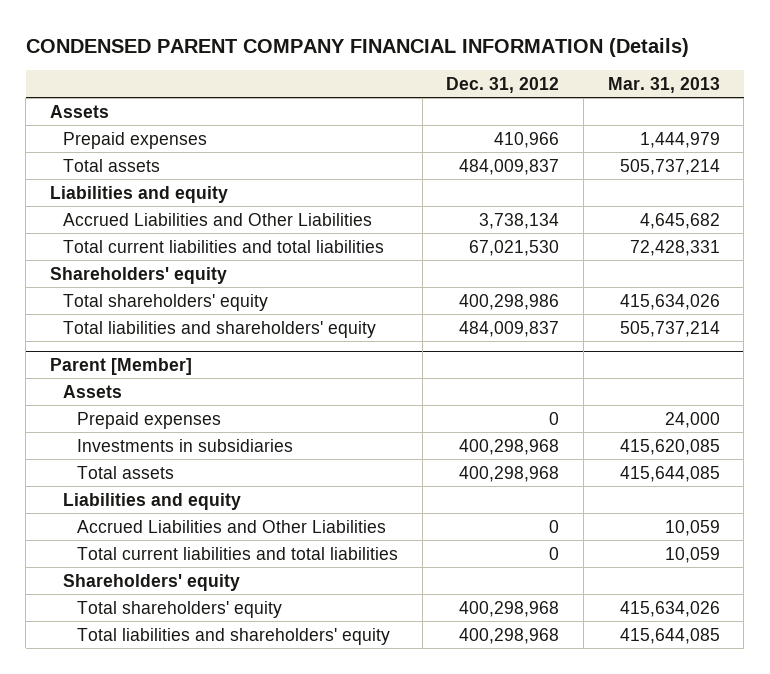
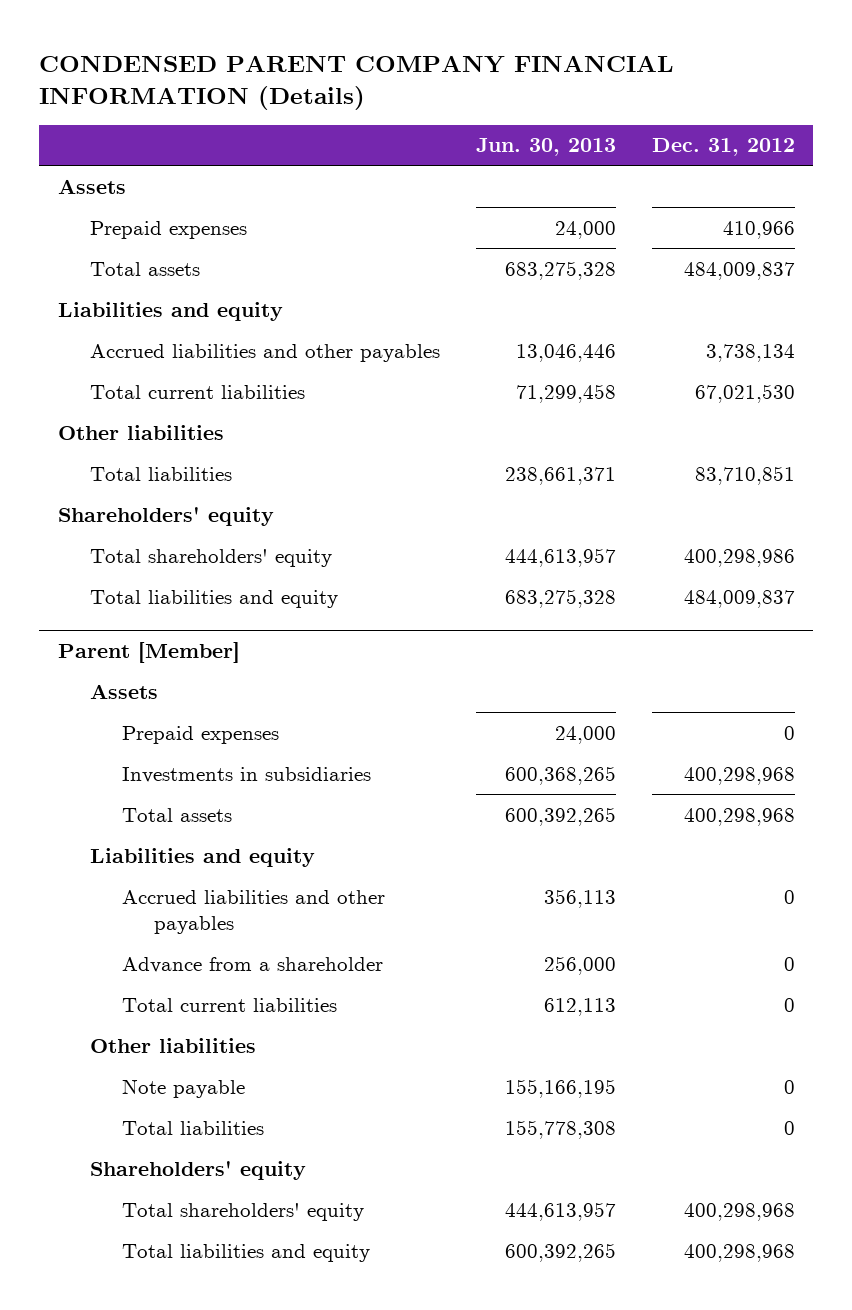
- | Dec. 31, 2012 | Mar. 31, 2013
+ | Jun. 30, 2013 | Dec. 31, 2012
- Accrued Liabilities and Other Liabilities | 3,738,134 | 4,645,682
- Total current liabilities and total liabilities | 67,021,530 | 72,428,331
+ Accrued liabilities and other payables | 13,046,446 | 3,738,134
+ Total current liabilities | 71,299,458 | 67,021,530
+ Other liabilities
+ Total liabilities | 238,661,371 | 83,710,851
- Total liabilities and shareholders' equity | 484,009,837 | 505,737,214
+ Total liabilities and equity | 683,275,328 | 484,009,837
@ Parent [Member]
- Accrued Liabilities and Other Liabilities | 0 | 10,059
- Total current liabilities and total liabilities | 0 | 10,059
+ Accrued liabilities and other payables | 356,113 | 0
+ Advance from a shareholder | 256,000 | 0
+ Total current liabilities | 612,113 | 0
+ Other liabilities
+ Note payable | 155,166,195 | 0
+ Total liabilities | 155,778,308 | 0
- Total liabilities and shareholders' equity | 400,298,968 | 415,644,085
+ Total liabilities and equity | 600,392,265 | 400,298,968

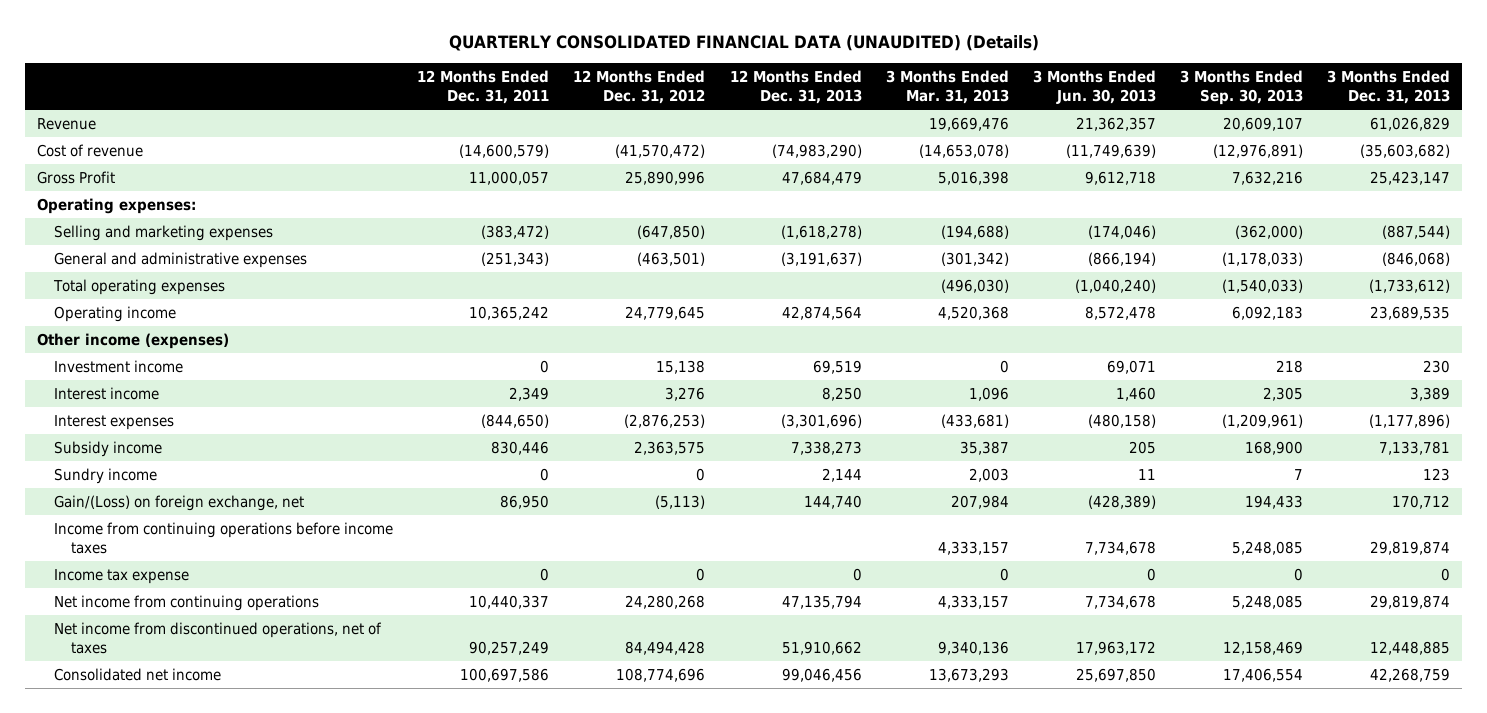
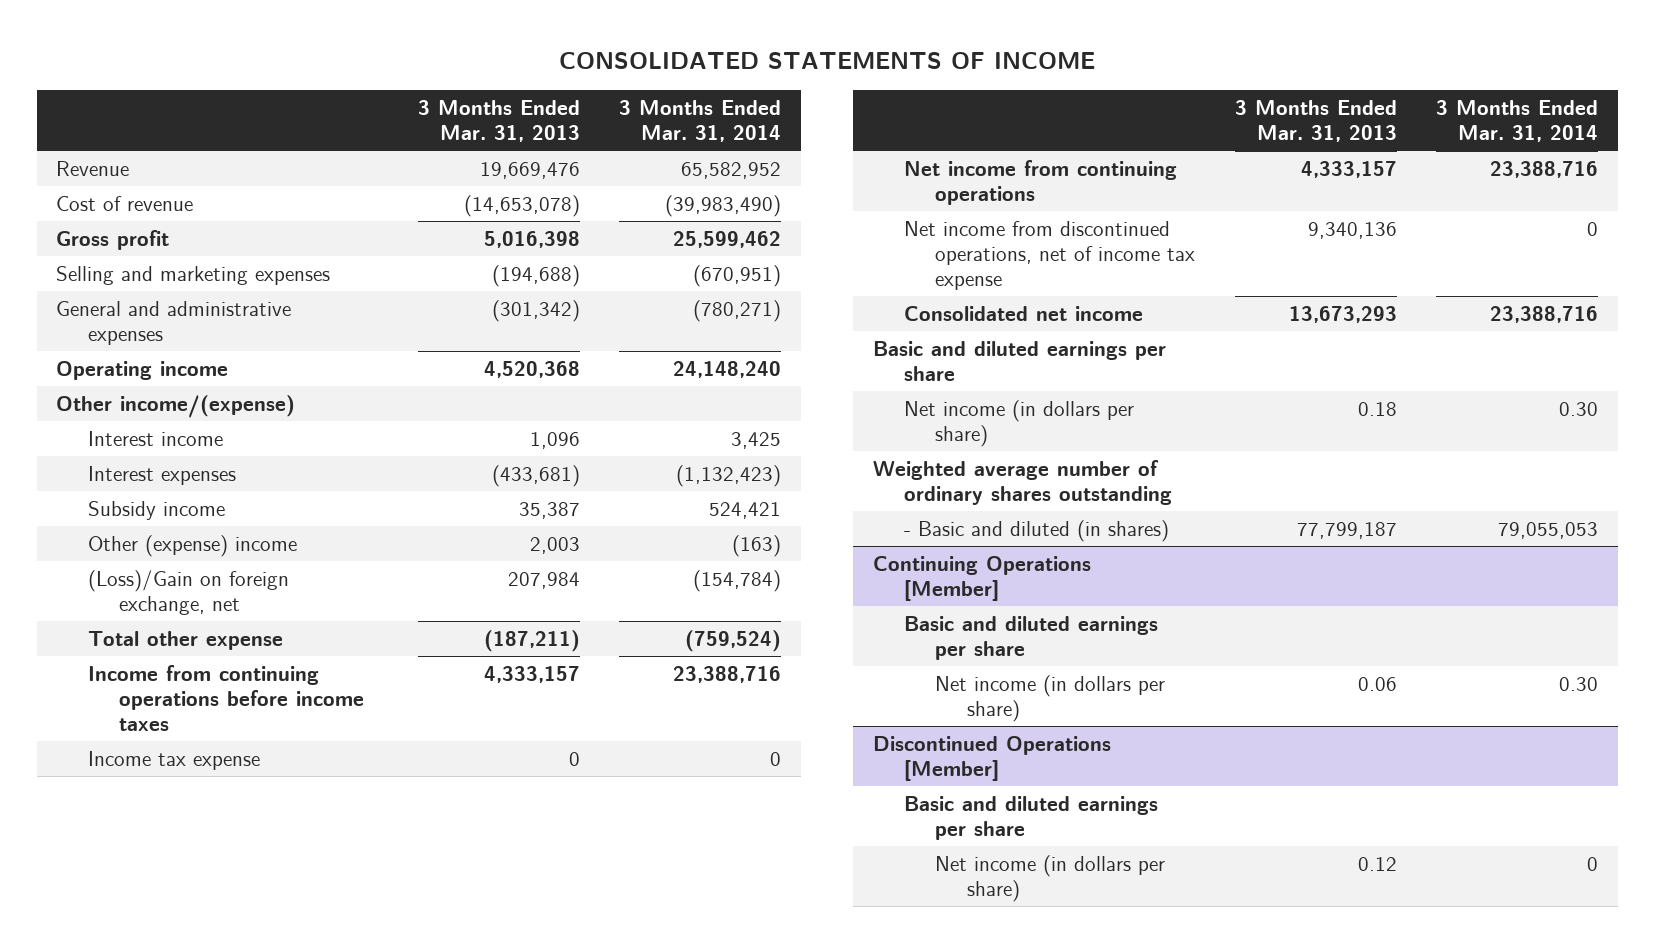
- QUARTERLY CONSOLIDATED FINANCIAL DATA (UNAUDITED) (Details)
+ CONSOLIDATED STATEMENTS OF INCOME
- | 12 Months Ended Dec. 31, 2011 | 12 Months Ended Dec. 31, 2012 | 12 Months Ended Dec. 31, 2013 | 3 Months Ended Mar. 31, 2013 | 3 Months Ended Jun. 30, 2013 | 3 Months Ended Sep. 30, 2013 | 3 Months Ended Dec. 31, 2013
+ | 3 Months Ended Mar. 31, 2013 | 3 Months Ended Mar. 31, 2014
- Gross Profit | 11,000,057 | 25,890,996 | 47,684,479 | 5,016,398 | 9,612,718 | 7,632,216 | 25,423,147
- Operating expenses:
+ Gross profit | 5,016,398 | 25,599,462
- Total operating expenses | | | | (496,030) | (1,040,240) | (1,540,033) | (1,733,612)
- Other income (expenses)
- Investment income | 0 | 15,138 | 69,519 | 0 | 69,071 | 218 | 230
+ Other income/(expense)
- Sundry income | 0 | 0 | 2,144 | 2,003 | 11 | 7 | 123
- Gain/(Loss) on foreign exchange, net | 86,950 | (5,113) | 144,740 | 207,984 | (428,389) | 194,433 | 170,712
+ Other (expense) income | 2,003 | (163)
+ (Loss)/Gain on foreign exchange, net | 207,984 | (154,784)
+ Total other expense | (187,211) | (759,524)
- Net income from discontinued operations, net of taxes | 90,257,249 | 84,494,428 | 51,910,662 | 9,340,136 | 17,963,172 | 12,158,469 | 12,448,885
+ Net income from discontinued operations, net of income tax expense | 9,340,136 | 0
+ Basic and diluted earnings per share
+ Net income (in dollars per share) | 0.18 | 0.30
+ Weighted average number of ordinary shares outstanding
+ - Basic and diluted (in shares) | 77,799,187 | 79,055,053
+ Continuing Operations [Member]
+ Basic and diluted earnings per share
+ Net income (in dollars per share) | 0.06 | 0.30
+ Discontinued Operations [Member]
+ Basic and diluted earnings per share
+ Net income (in dollars per share) | 0.12 | 0

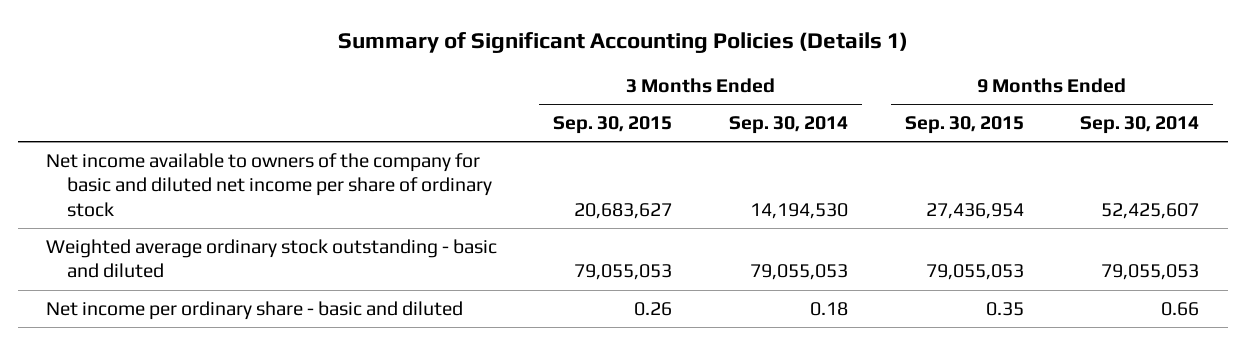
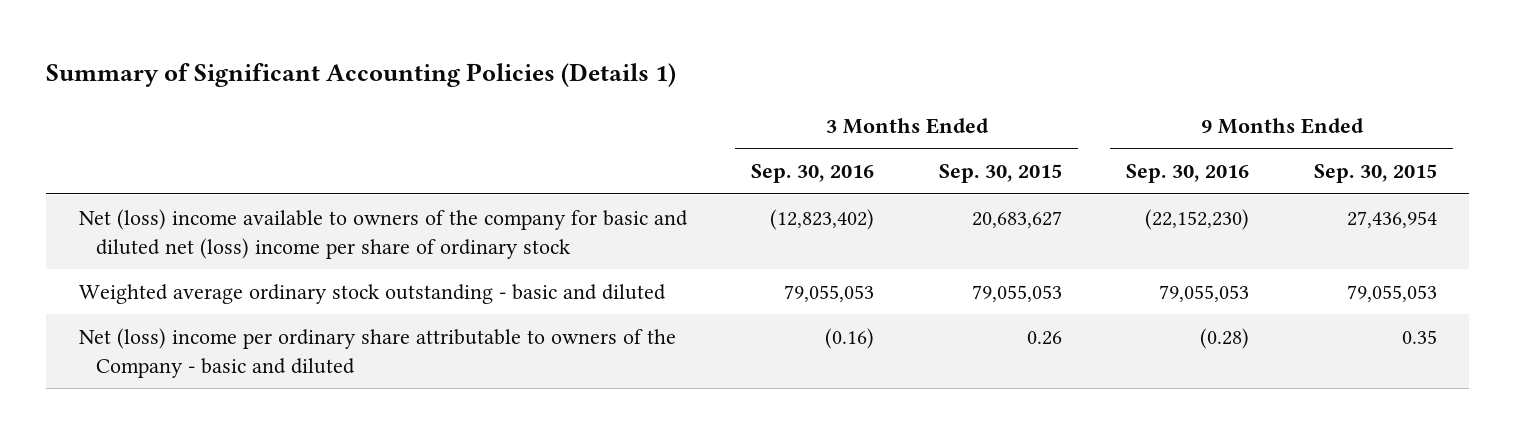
- | 3 Months Ended Sep. 30, 2015 | 3 Months Ended Sep. 30, 2014 | 9 Months Ended Sep. 30, 2015 | 9 Months Ended Sep. 30, 2014
+ | 3 Months Ended Sep. 30, 2016 | 3 Months Ended Sep. 30, 2015 | 9 Months Ended Sep. 30, 2016 | 9 Months Ended Sep. 30, 2015
- Net income available to owners of the company for basic and diluted net income per share of ordinary stock | 20,683,627 | 14,194,530 | 27,436,954 | 52,425,607
+ Net (loss) income available to owners of the company for basic and diluted net (loss) income per share of ordinary stock | (12,823,402) | 20,683,627 | (22,152,230) | 27,436,954
- Net income per ordinary share - basic and diluted | 0.26 | 0.18 | 0.35 | 0.66
+ Net (loss) income per ordinary share attributable to owners of the Company - basic and diluted | (0.16) | 0.26 | (0.28) | 0.35

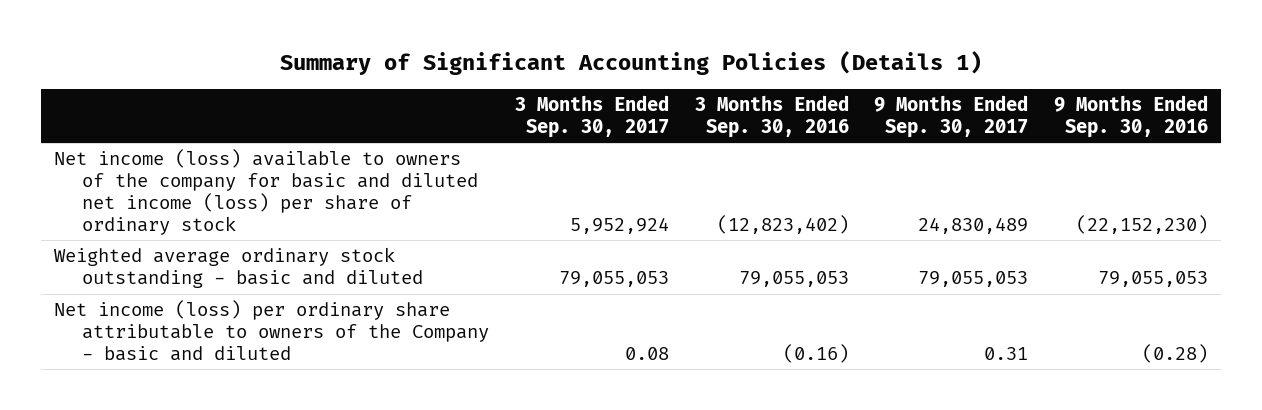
- | 3 Months Ended Sep. 30, 2016 | 3 Months Ended Sep. 30, 2015 | 9 Months Ended Sep. 30, 2016 | 9 Months Ended Sep. 30, 2015
+ | 3 Months Ended Sep. 30, 2017 | 3 Months Ended Sep. 30, 2016 | 9 Months Ended Sep. 30, 2017 | 9 Months Ended Sep. 30, 2016
- Net (loss) income available to owners of the company for basic and diluted net (loss) income per share of ordinary stock | (12,823,402) | 20,683,627 | (22,152,230) | 27,436,954
+ Net income (loss) available to owners of the company for basic and diluted net income (loss) per share of ordinary stock | 5,952,924 | (12,823,402) | 24,830,489 | (22,152,230)
- Net (loss) income per ordinary share attributable to owners of the Company - basic and diluted | (0.16) | 0.26 | (0.28) | 0.35
+ Net income (loss) per ordinary share attributable to owners of the Company - basic and diluted | 0.08 | (0.16) | 0.31 | (0.28)

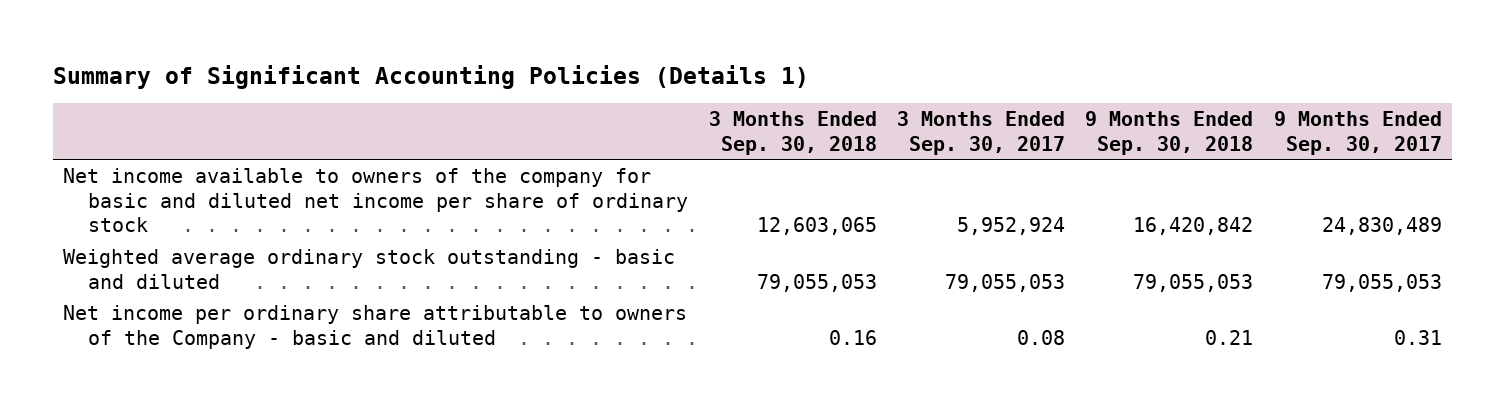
- | 3 Months Ended Sep. 30, 2017 | 3 Months Ended Sep. 30, 2016 | 9 Months Ended Sep. 30, 2017 | 9 Months Ended Sep. 30, 2016
+ | 3 Months Ended Sep. 30, 2018 | 3 Months Ended Sep. 30, 2017 | 9 Months Ended Sep. 30, 2018 | 9 Months Ended Sep. 30, 2017
- Net income (loss) available to owners of the company for basic and diluted net income (loss) per share of ordinary stock | 5,952,924 | (12,823,402) | 24,830,489 | (22,152,230)
+ Net income available to owners of the company for basic and diluted net income per share of ordinary stock | 12,603,065 | 5,952,924 | 16,420,842 | 24,830,489
- Net income (loss) per ordinary share attributable to owners of the Company - basic and diluted | 0.08 | (0.16) | 0.31 | (0.28)
+ Net income per ordinary share attributable to owners of the Company - basic and diluted | 0.16 | 0.08 | 0.21 | 0.31

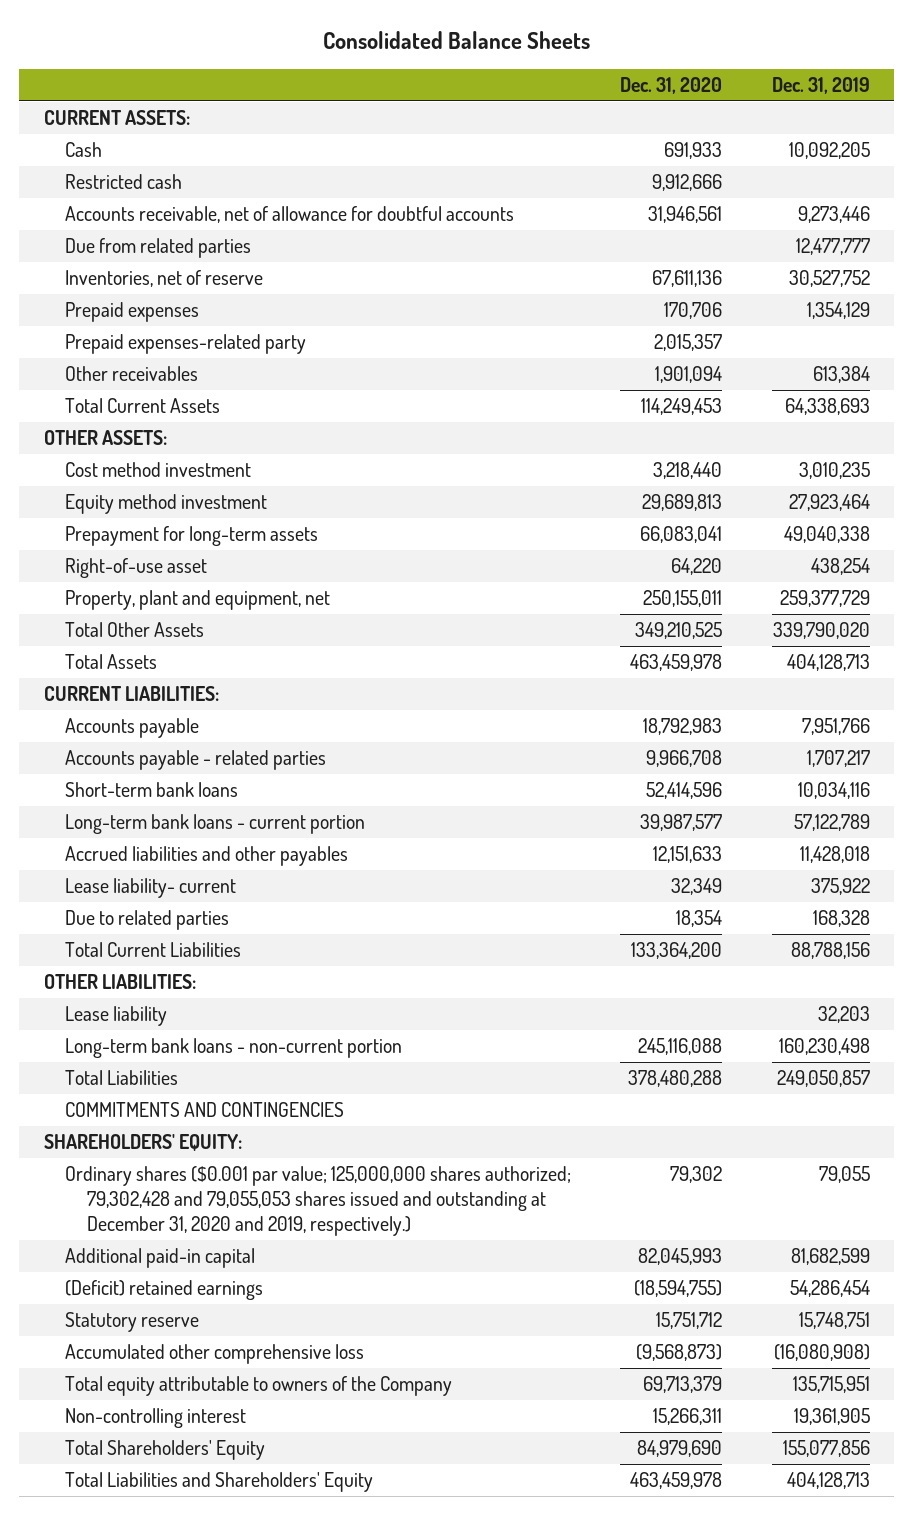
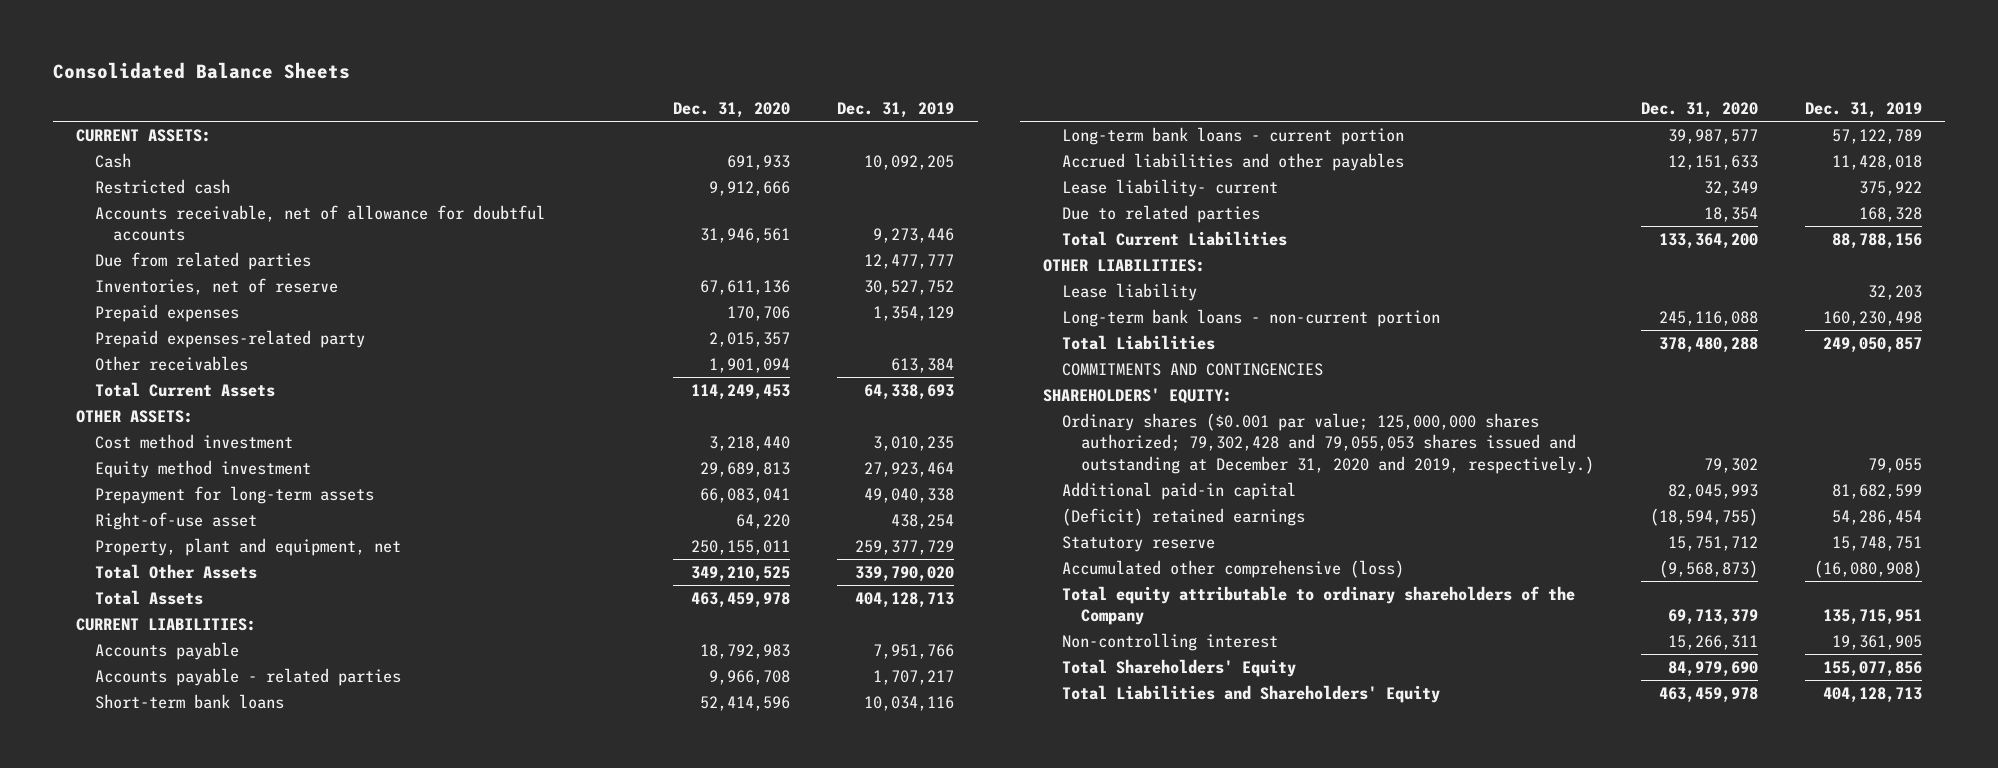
- Accumulated other comprehensive loss | (9,568,873) | (16,080,908)
- Total equity attributable to owners of the Company | 69,713,379 | 135,715,951
+ Accumulated other comprehensive (loss) | (9,568,873) | (16,080,908)
+ Total equity attributable to ordinary shareholders of the Company | 69,713,379 | 135,715,951

